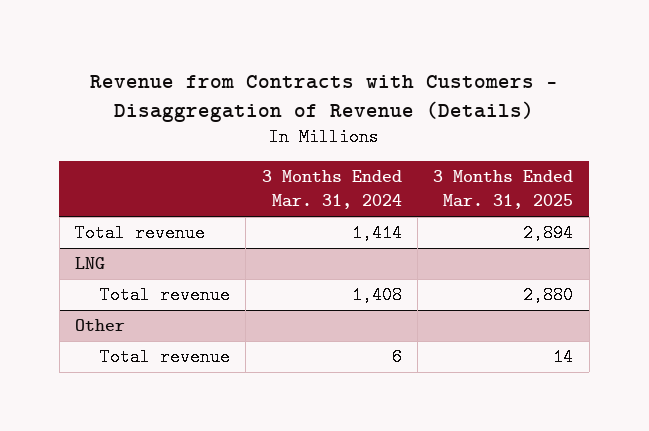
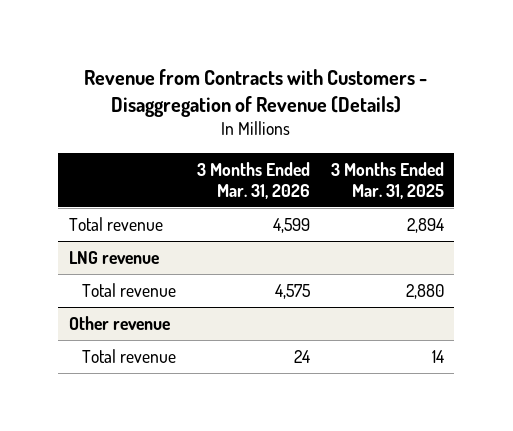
- | 3 Months Ended Mar. 31, 2024 | 3 Months Ended Mar. 31, 2025
+ | 3 Months Ended Mar. 31, 2026 | 3 Months Ended Mar. 31, 2025
- LNG
+ LNG revenue
- Other
+ Other revenue

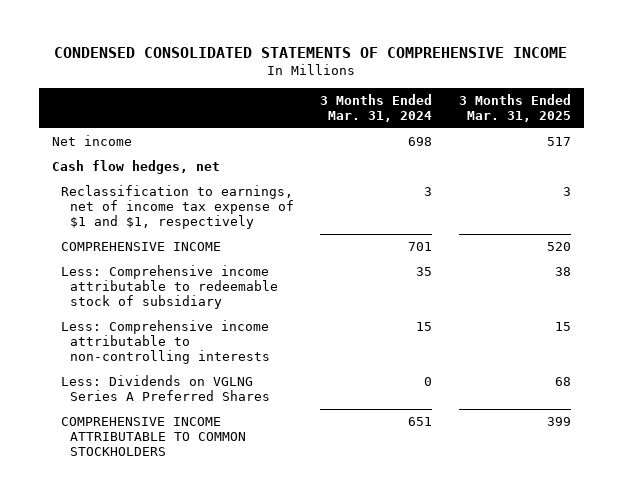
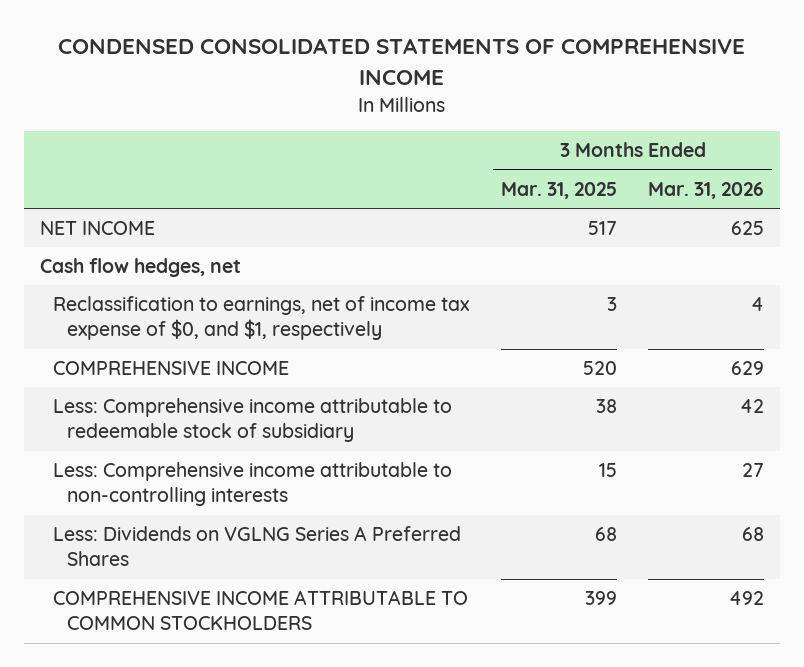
- | 3 Months Ended Mar. 31, 2024 | 3 Months Ended Mar. 31, 2025
+ | 3 Months Ended Mar. 31, 2025 | 3 Months Ended Mar. 31, 2026
- Net income | 698 | 517
+ NET INCOME | 517 | 625
- Reclassification to earnings, net of income tax expense of $1 and $1, respectively | 3 | 3
+ Reclassification to earnings, net of income tax expense of $0, and $1, respectively | 3 | 4

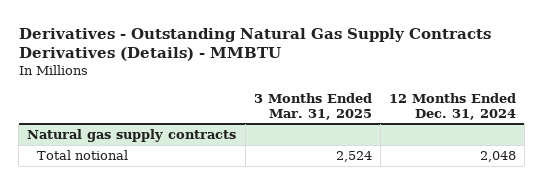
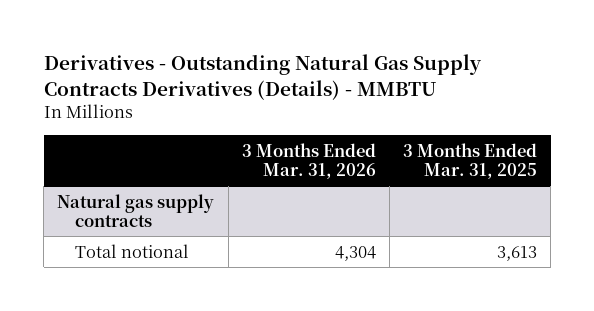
- | 3 Months Ended Mar. 31, 2025 | 12 Months Ended Dec. 31, 2024
+ | 3 Months Ended Mar. 31, 2026 | 3 Months Ended Mar. 31, 2025
@ Natural gas supply contracts
- Total notional | 2,524 | 2,048
+ Total notional | 4,304 | 3,613

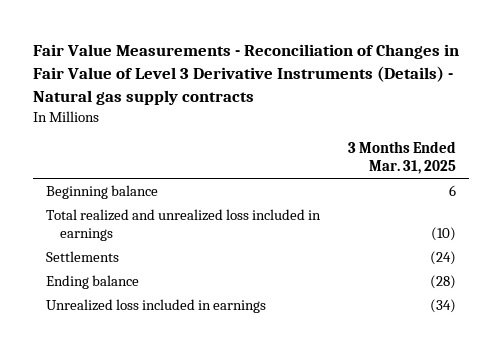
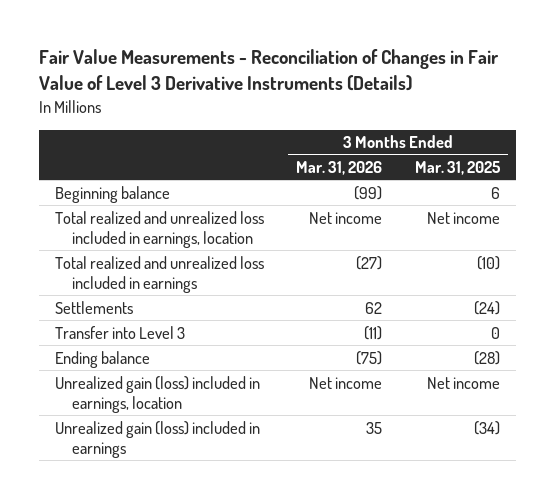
- Fair Value Measurements - Reconciliation of Changes in Fair Value of Level 3 Derivative Instruments (Details) - Natural gas supply contracts
+ Fair Value Measurements - Reconciliation of Changes in Fair Value of Level 3 Derivative Instruments (Details)
- | 3 Months Ended Mar. 31, 2025
+ | 3 Months Ended Mar. 31, 2026 | 3 Months Ended Mar. 31, 2025
+ Total realized and unrealized loss included in earnings, location | Net income | Net income
+ Transfer into Level 3 | (11) | 0
- Unrealized loss included in earnings | (34)
+ Unrealized gain (loss) included in earnings, location | Net income | Net income
+ Unrealized gain (loss) included in earnings | 35 | (34)

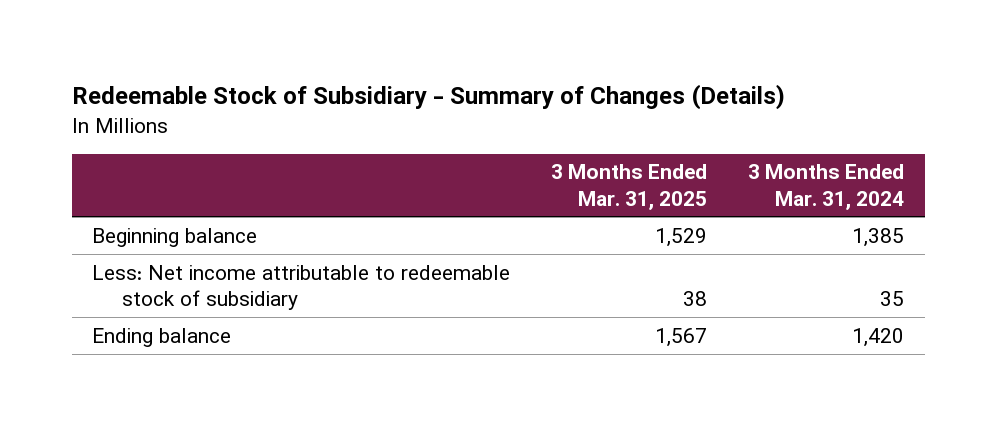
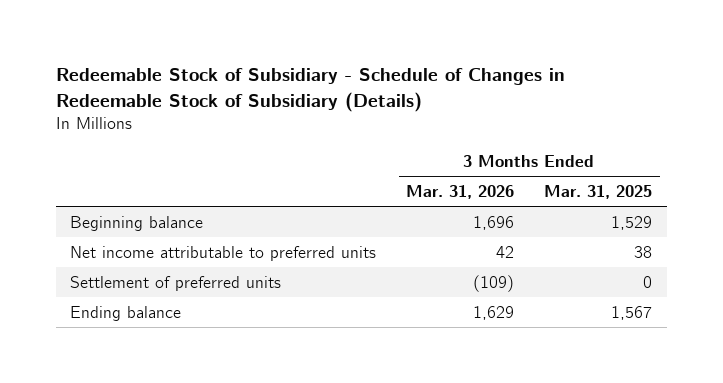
- Redeemable Stock of Subsidiary - Summary of Changes (Details)
+ Redeemable Stock of Subsidiary - Schedule of Changes in Redeemable Stock of Subsidiary (Details)
- | 3 Months Ended Mar. 31, 2025 | 3 Months Ended Mar. 31, 2024
+ | 3 Months Ended Mar. 31, 2026 | 3 Months Ended Mar. 31, 2025
- Less: Net income attributable to redeemable stock of subsidiary | 38 | 35
+ Net income attributable to preferred units | 42 | 38
+ Settlement of preferred units | (109) | 0

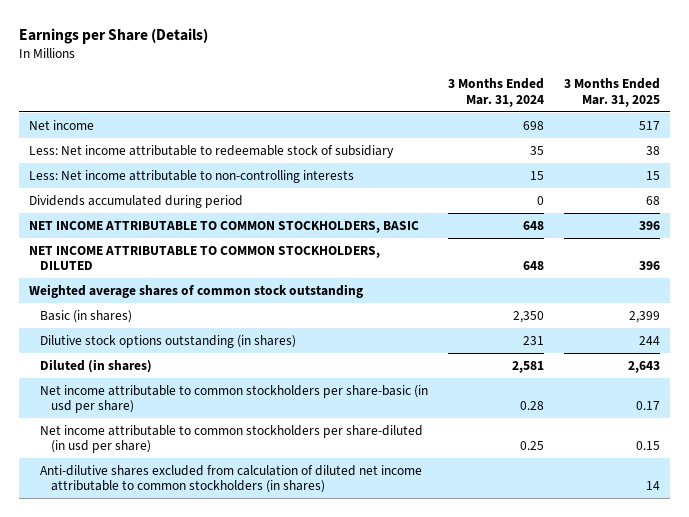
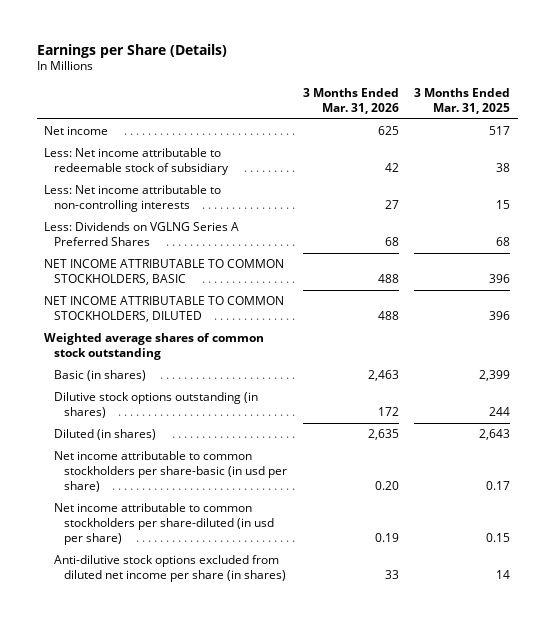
- | 3 Months Ended Mar. 31, 2024 | 3 Months Ended Mar. 31, 2025
+ | 3 Months Ended Mar. 31, 2026 | 3 Months Ended Mar. 31, 2025
- Dividends accumulated during period | 0 | 68
+ Less: Dividends on VGLNG Series A Preferred Shares | 68 | 68
- Anti-dilutive shares excluded from calculation of diluted net income attributable to common stockholders (in shares) | | 14
+ Anti-dilutive stock options excluded from diluted net income per share (in shares) | 33 | 14

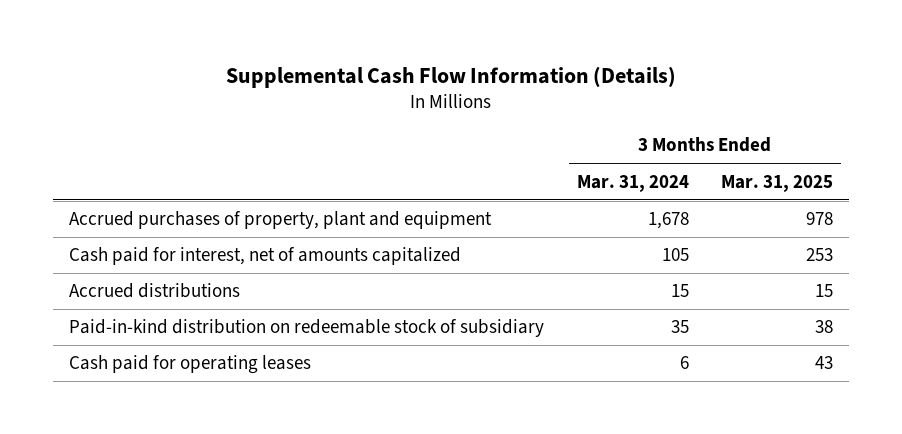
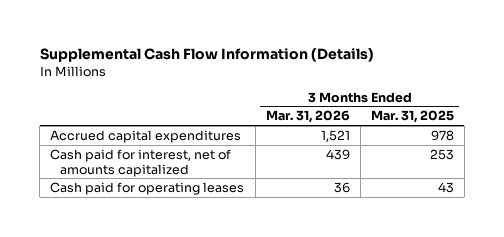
- | 3 Months Ended Mar. 31, 2024 | 3 Months Ended Mar. 31, 2025
+ | 3 Months Ended Mar. 31, 2026 | 3 Months Ended Mar. 31, 2025
- Accrued purchases of property, plant and equipment | 1,678 | 978
+ Accrued capital expenditures | 1,521 | 978
- Accrued distributions | 15 | 15
- Paid-in-kind distribution on redeemable stock of subsidiary | 35 | 38

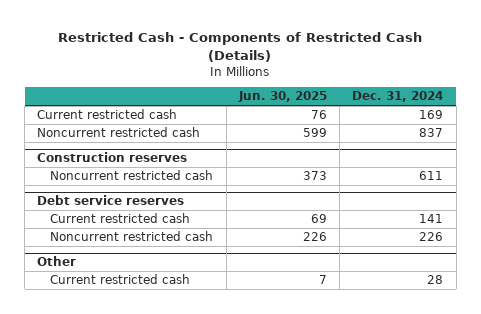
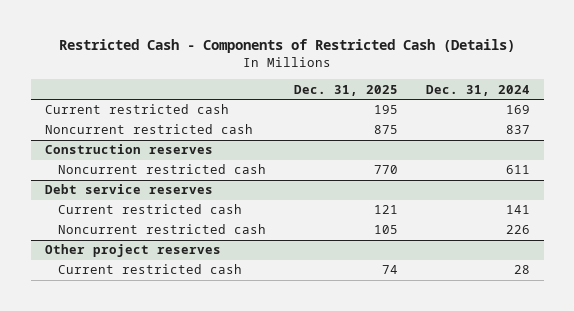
- | Jun. 30, 2025 | Dec. 31, 2024
+ | Dec. 31, 2025 | Dec. 31, 2024
- Other
+ Other project reserves

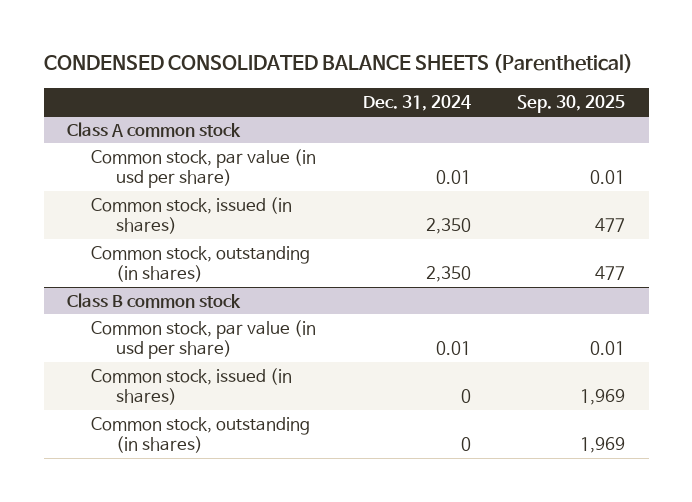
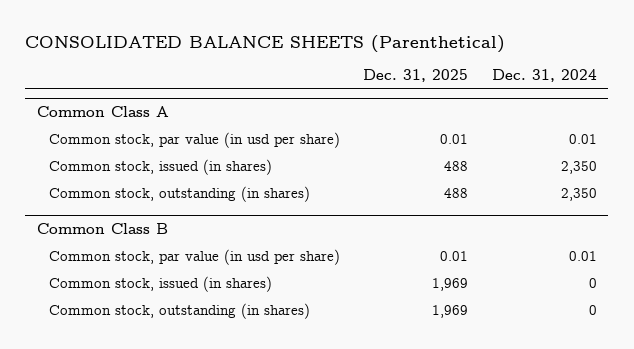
- CONDENSED CONSOLIDATED BALANCE SHEETS (Parenthetical)
+ CONSOLIDATED BALANCE SHEETS (Parenthetical)
- | Dec. 31, 2024 | Sep. 30, 2025
+ | Dec. 31, 2025 | Dec. 31, 2024
- Class A common stock
+ Common Class A
- Class B common stock
+ Common Class B

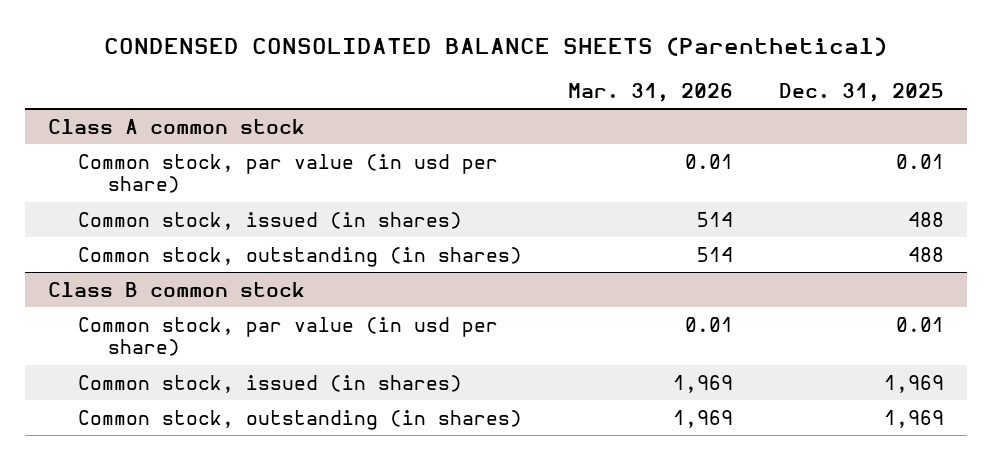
- CONSOLIDATED BALANCE SHEETS (Parenthetical)
+ CONDENSED CONSOLIDATED BALANCE SHEETS (Parenthetical)
- | Dec. 31, 2025 | Dec. 31, 2024
+ | Mar. 31, 2026 | Dec. 31, 2025
- Common Class A
+ Class A common stock
- Common Class B
+ Class B common stock

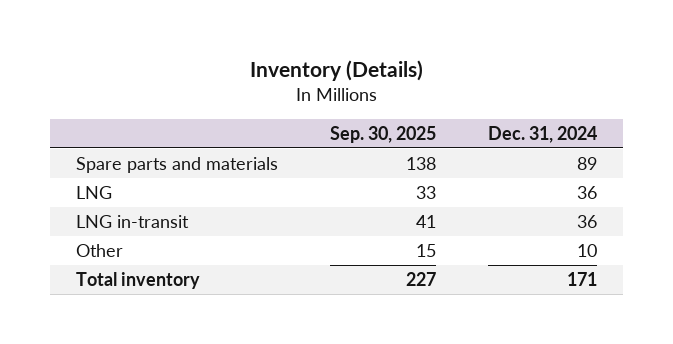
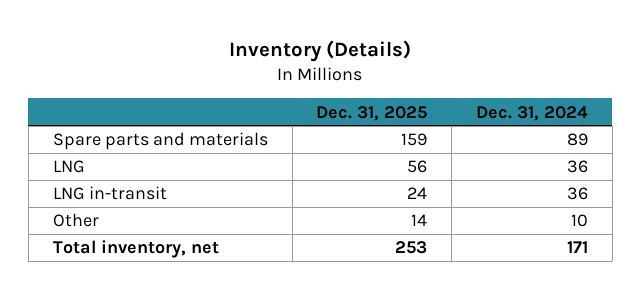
- | Sep. 30, 2025 | Dec. 31, 2024
+ | Dec. 31, 2025 | Dec. 31, 2024
- Total inventory | 227 | 171
+ Total inventory, net | 253 | 171

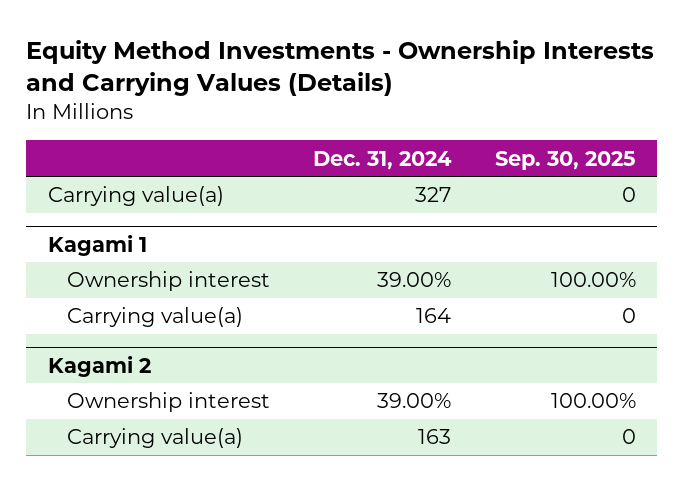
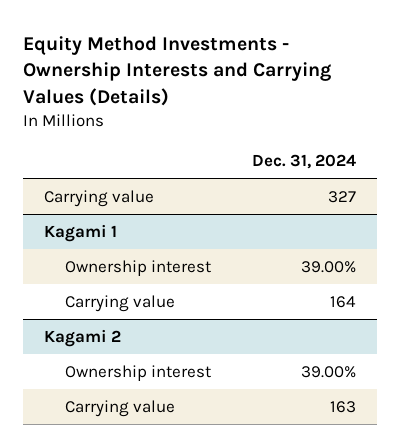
- | Dec. 31, 2024 | Sep. 30, 2025
+ | Dec. 31, 2024
- Carrying value(a) | 327 | 0
+ Carrying value | 327
@ Kagami 1
- Carrying value(a) | 164 | 0
+ Carrying value | 164
@ Kagami 2
- Carrying value(a) | 163 | 0
+ Carrying value | 163

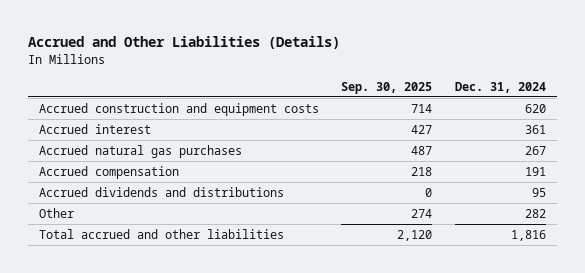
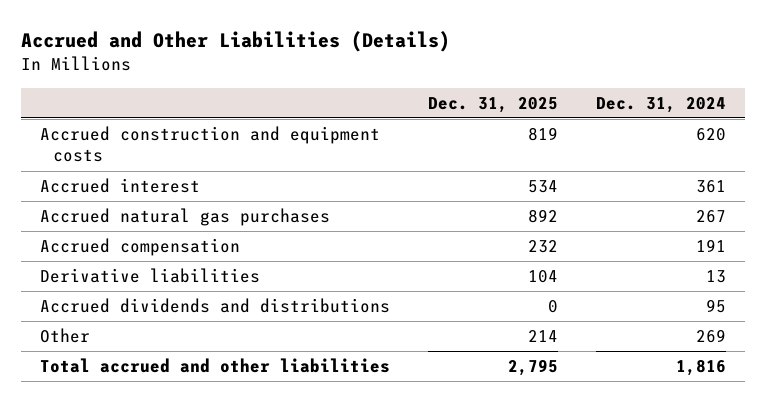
- | Sep. 30, 2025 | Dec. 31, 2024
+ | Dec. 31, 2025 | Dec. 31, 2024
+ Derivative liabilities | 104 | 13
- Other | 274 | 282
+ Other | 214 | 269

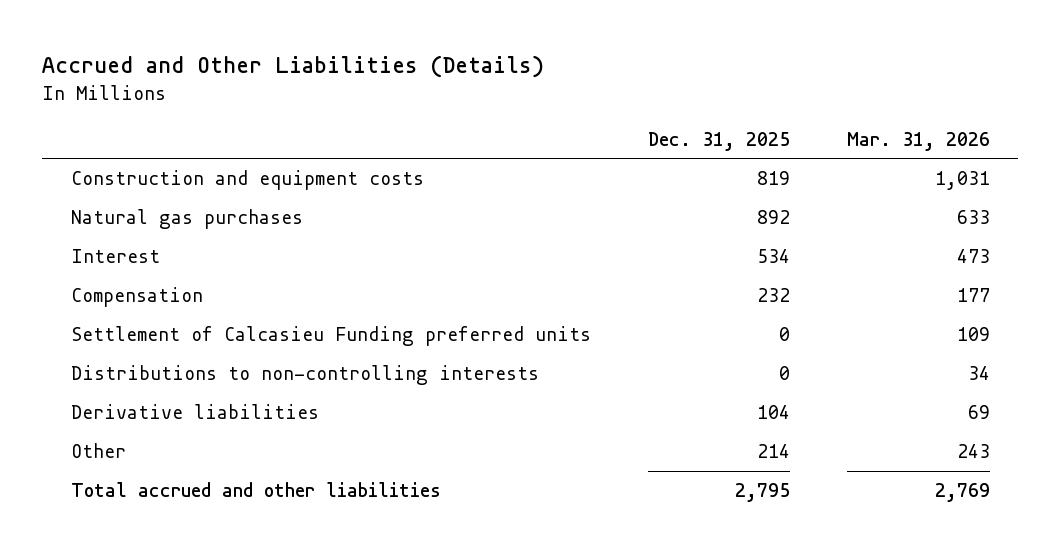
- | Dec. 31, 2025 | Dec. 31, 2024
+ | Dec. 31, 2025 | Mar. 31, 2026
- Accrued construction and equipment costs | 819 | 620
- Accrued interest | 534 | 361
- Accrued natural gas purchases | 892 | 267
- Accrued compensation | 232 | 191
+ Construction and equipment costs | 819 | 1,031
+ Natural gas purchases | 892 | 633
+ Interest | 534 | 473
+ Compensation | 232 | 177
+ Settlement of Calcasieu Funding preferred units | 0 | 109
+ Distributions to non-controlling interests | 0 | 34
- Accrued dividends and distributions | 0 | 95

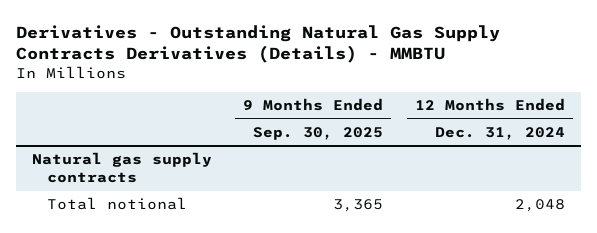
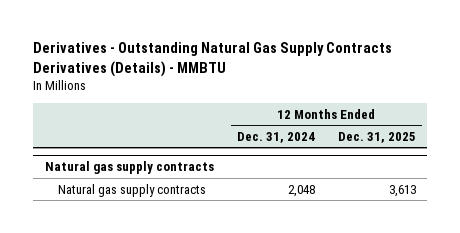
- | 9 Months Ended Sep. 30, 2025 | 12 Months Ended Dec. 31, 2024
+ | 12 Months Ended Dec. 31, 2024 | 12 Months Ended Dec. 31, 2025
@ Natural gas supply contracts
- Total notional | 3,365 | 2,048
+ Natural gas supply contracts | 2,048 | 3,613

